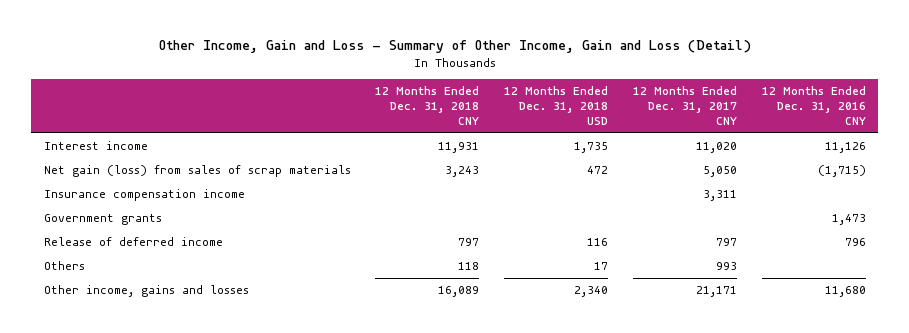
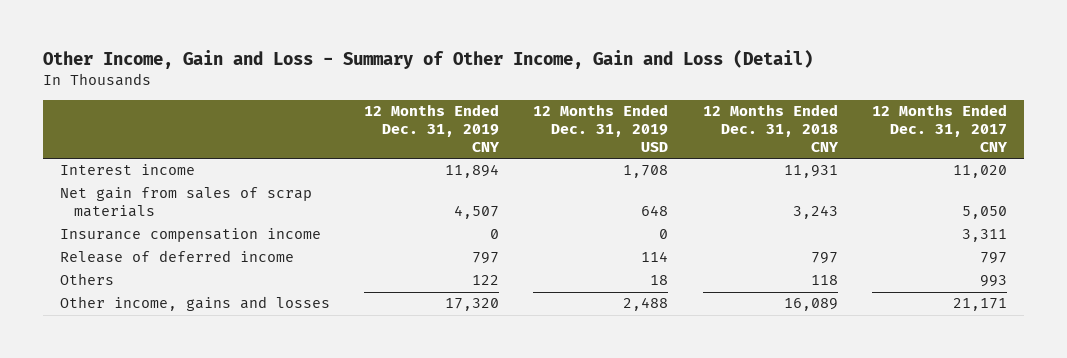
- | 12 Months Ended Dec. 31, 2018 CNY | 12 Months Ended Dec. 31, 2018 USD | 12 Months Ended Dec. 31, 2017 CNY | 12 Months Ended Dec. 31, 2016 CNY
+ | 12 Months Ended Dec. 31, 2019 CNY | 12 Months Ended Dec. 31, 2019 USD | 12 Months Ended Dec. 31, 2018 CNY | 12 Months Ended Dec. 31, 2017 CNY
- Net gain (loss) from sales of scrap materials | 3,243 | 472 | 5,050 | (1,715)
+ Net gain from sales of scrap materials | 4,507 | 648 | 3,243 | 5,050
- Government grants | | | | 1,473

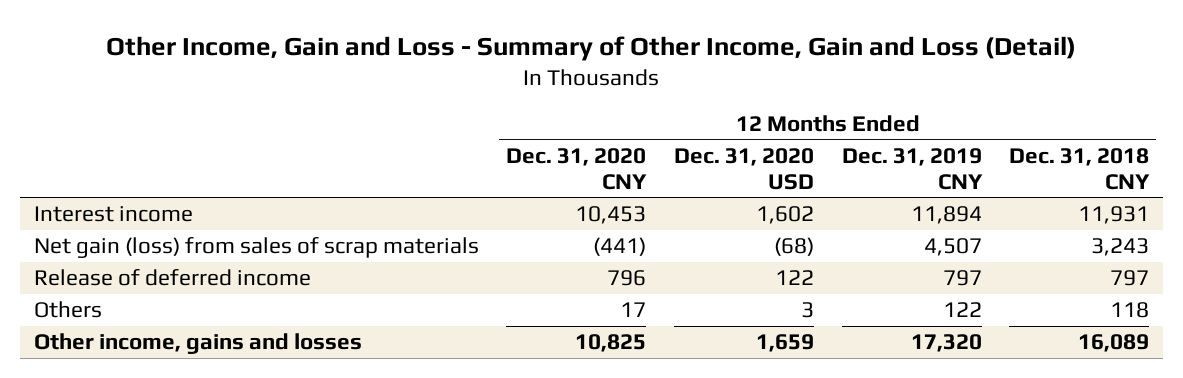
- | 12 Months Ended Dec. 31, 2019 CNY | 12 Months Ended Dec. 31, 2019 USD | 12 Months Ended Dec. 31, 2018 CNY | 12 Months Ended Dec. 31, 2017 CNY
+ | 12 Months Ended Dec. 31, 2020 CNY | 12 Months Ended Dec. 31, 2020 USD | 12 Months Ended Dec. 31, 2019 CNY | 12 Months Ended Dec. 31, 2018 CNY
- Net gain from sales of scrap materials | 4,507 | 648 | 3,243 | 5,050
- Insurance compensation income | 0 | 0 | | 3,311
+ Net gain (loss) from sales of scrap materials | (441) | (68) | 4,507 | 3,243

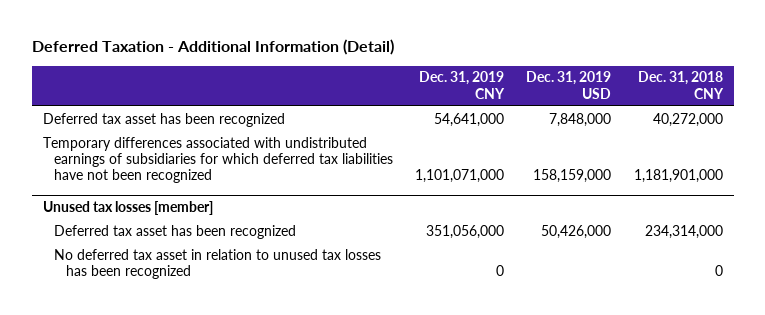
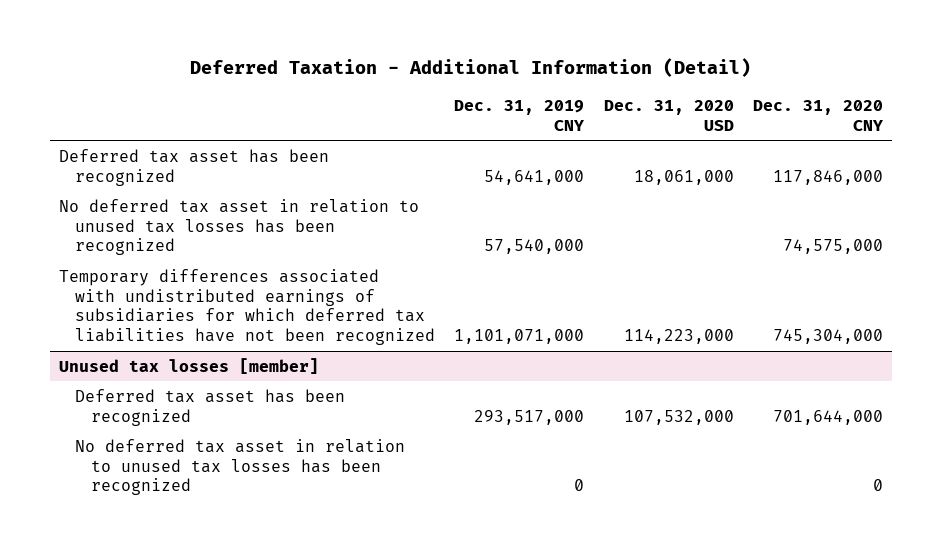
- | Dec. 31, 2019 CNY | Dec. 31, 2019 USD | Dec. 31, 2018 CNY
+ | Dec. 31, 2019 CNY | Dec. 31, 2020 USD | Dec. 31, 2020 CNY
+ No deferred tax asset in relation to unused tax losses has been recognized | 57,540,000 | | 74,575,000
@ Unused tax losses [member]
- Deferred tax asset has been recognized | 351,056,000 | 50,426,000 | 234,314,000
+ Deferred tax asset has been recognized | 293,517,000 | 107,532,000 | 701,644,000

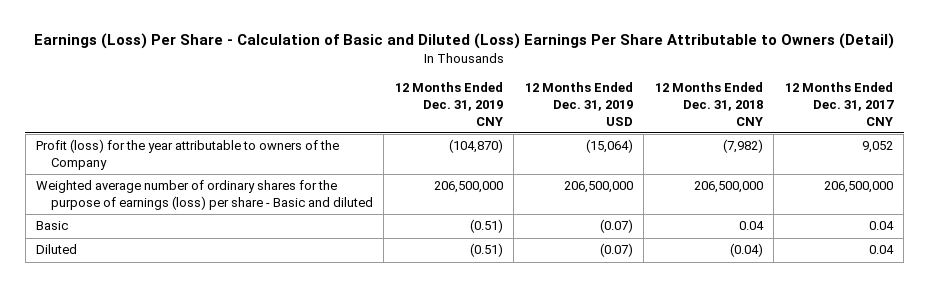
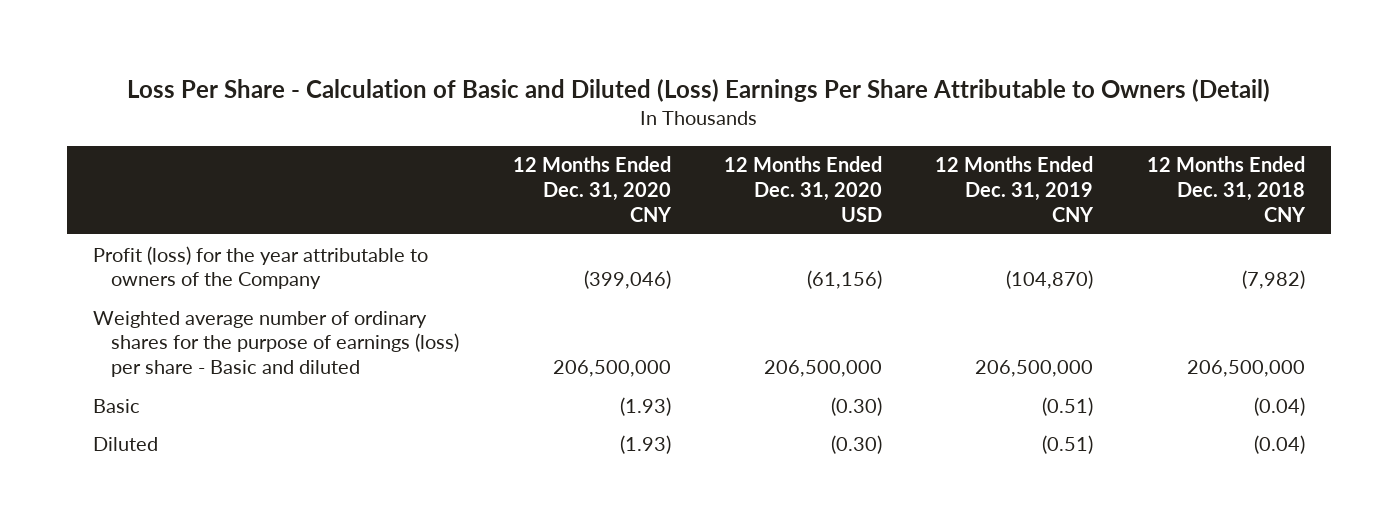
- Earnings (Loss) Per Share - Calculation of Basic and Diluted (Loss) Earnings Per Share Attributable to Owners (Detail)
+ Loss Per Share - Calculation of Basic and Diluted (Loss) Earnings Per Share Attributable to Owners (Detail)
- | 12 Months Ended Dec. 31, 2019 CNY | 12 Months Ended Dec. 31, 2019 USD | 12 Months Ended Dec. 31, 2018 CNY | 12 Months Ended Dec. 31, 2017 CNY
+ | 12 Months Ended Dec. 31, 2020 CNY | 12 Months Ended Dec. 31, 2020 USD | 12 Months Ended Dec. 31, 2019 CNY | 12 Months Ended Dec. 31, 2018 CNY
- Basic | (0.51) | (0.07) | 0.04 | 0.04
+ Basic | (1.93) | (0.30) | (0.51) | (0.04)

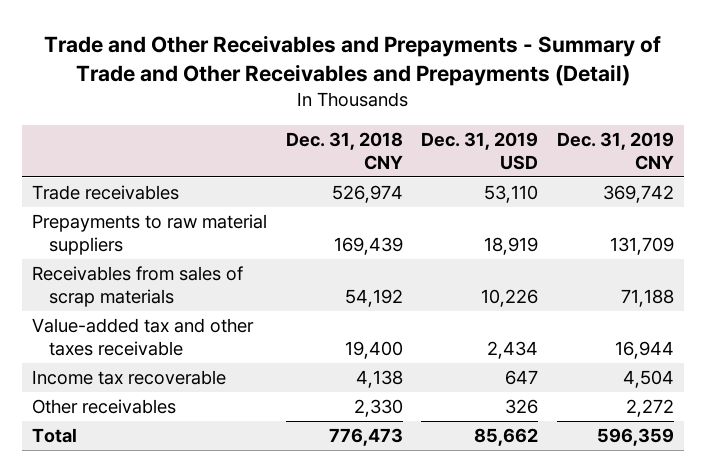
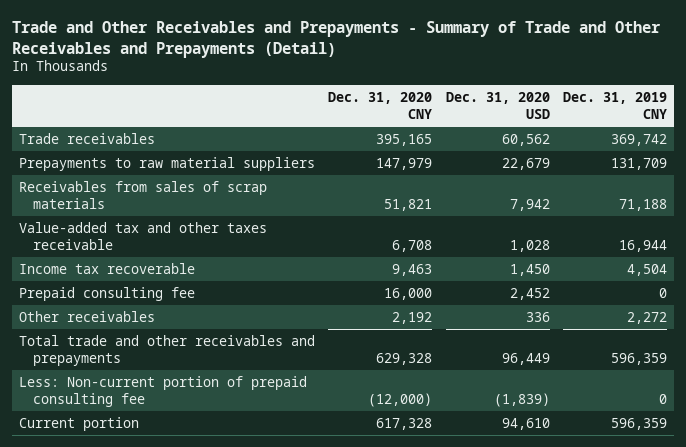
- | Dec. 31, 2018 CNY | Dec. 31, 2019 USD | Dec. 31, 2019 CNY
+ | Dec. 31, 2020 CNY | Dec. 31, 2020 USD | Dec. 31, 2019 CNY
+ Prepaid consulting fee | 16,000 | 2,452 | 0
- Total | 776,473 | 85,662 | 596,359
+ Total trade and other receivables and prepayments | 629,328 | 96,449 | 596,359
+ Less: Non-current portion of prepaid consulting fee | (12,000) | (1,839) | 0
+ Current portion | 617,328 | 94,610 | 596,359

